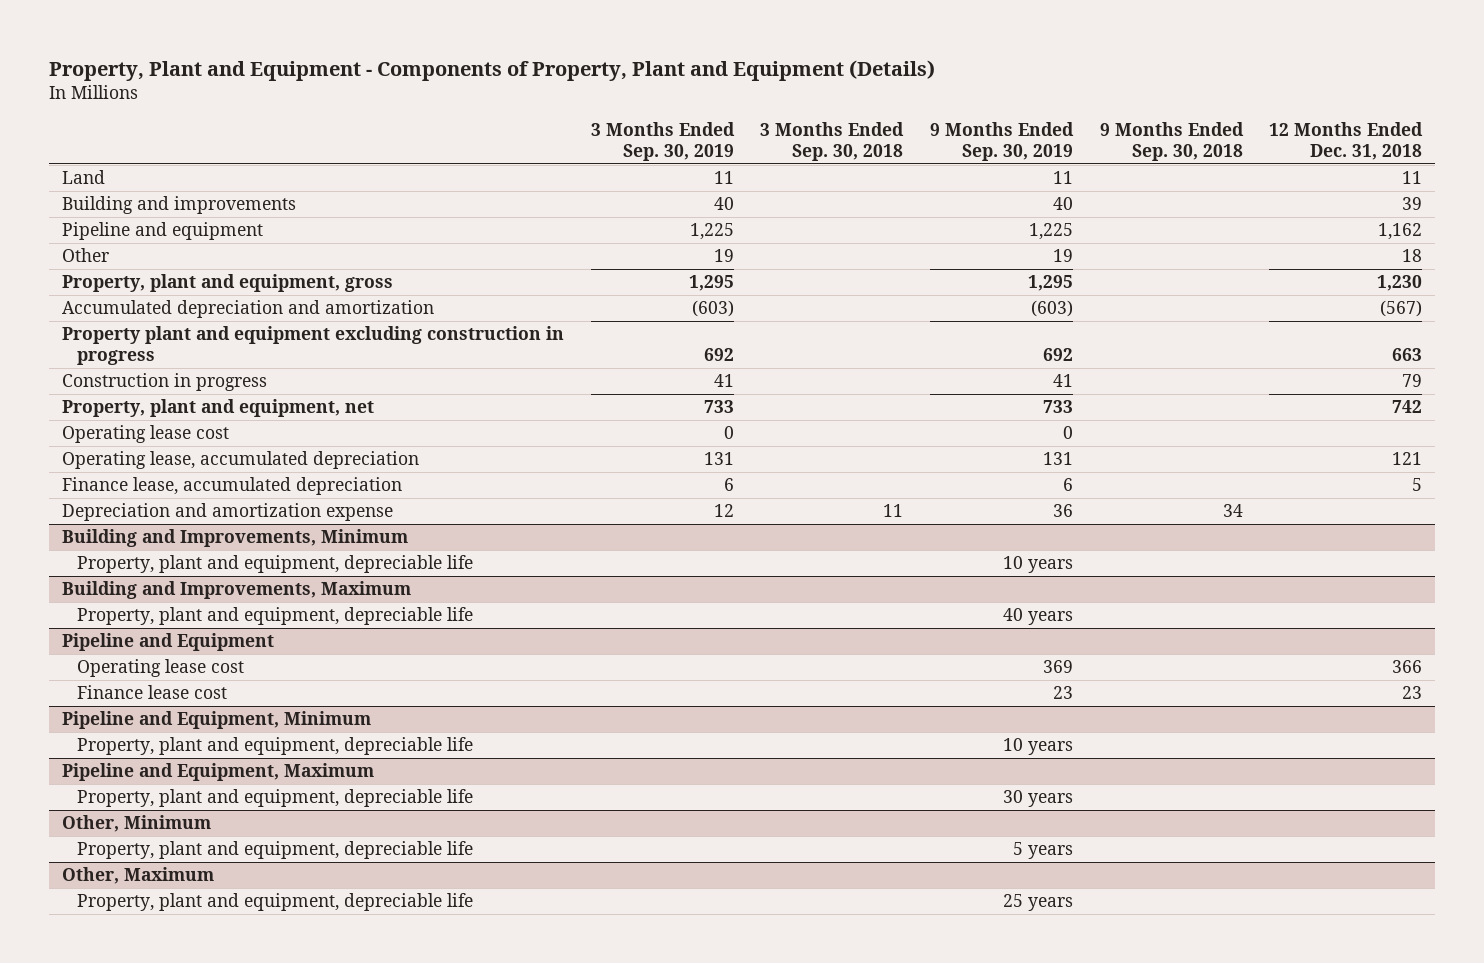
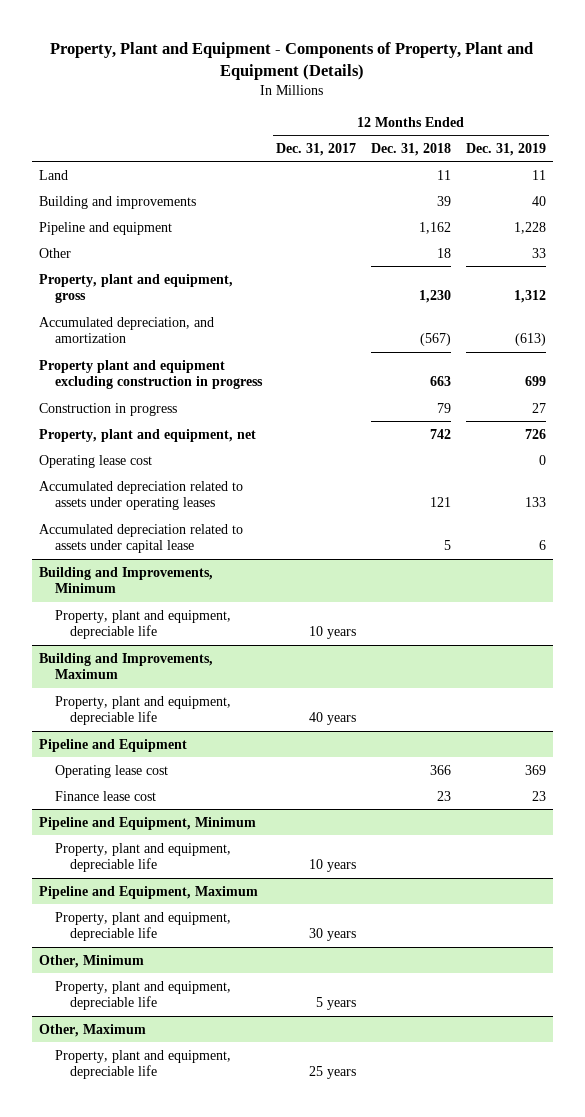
- | 3 Months Ended Sep. 30, 2019 | 3 Months Ended Sep. 30, 2018 | 9 Months Ended Sep. 30, 2019 | 9 Months Ended Sep. 30, 2018 | 12 Months Ended Dec. 31, 2018
+ | 12 Months Ended Dec. 31, 2017 | 12 Months Ended Dec. 31, 2018 | 12 Months Ended Dec. 31, 2019
- Accumulated depreciation and amortization | (603) | | (603) | | (567)
+ Accumulated depreciation, and amortization | | (567) | (613)
- Operating lease, accumulated depreciation | 131 | | 131 | | 121
- Finance lease, accumulated depreciation | 6 | | 6 | | 5
- Depreciation and amortization expense | 12 | 11 | 36 | 34 |
+ Accumulated depreciation related to assets under operating leases | | 121 | 133
+ Accumulated depreciation related to assets under capital lease | | 5 | 6

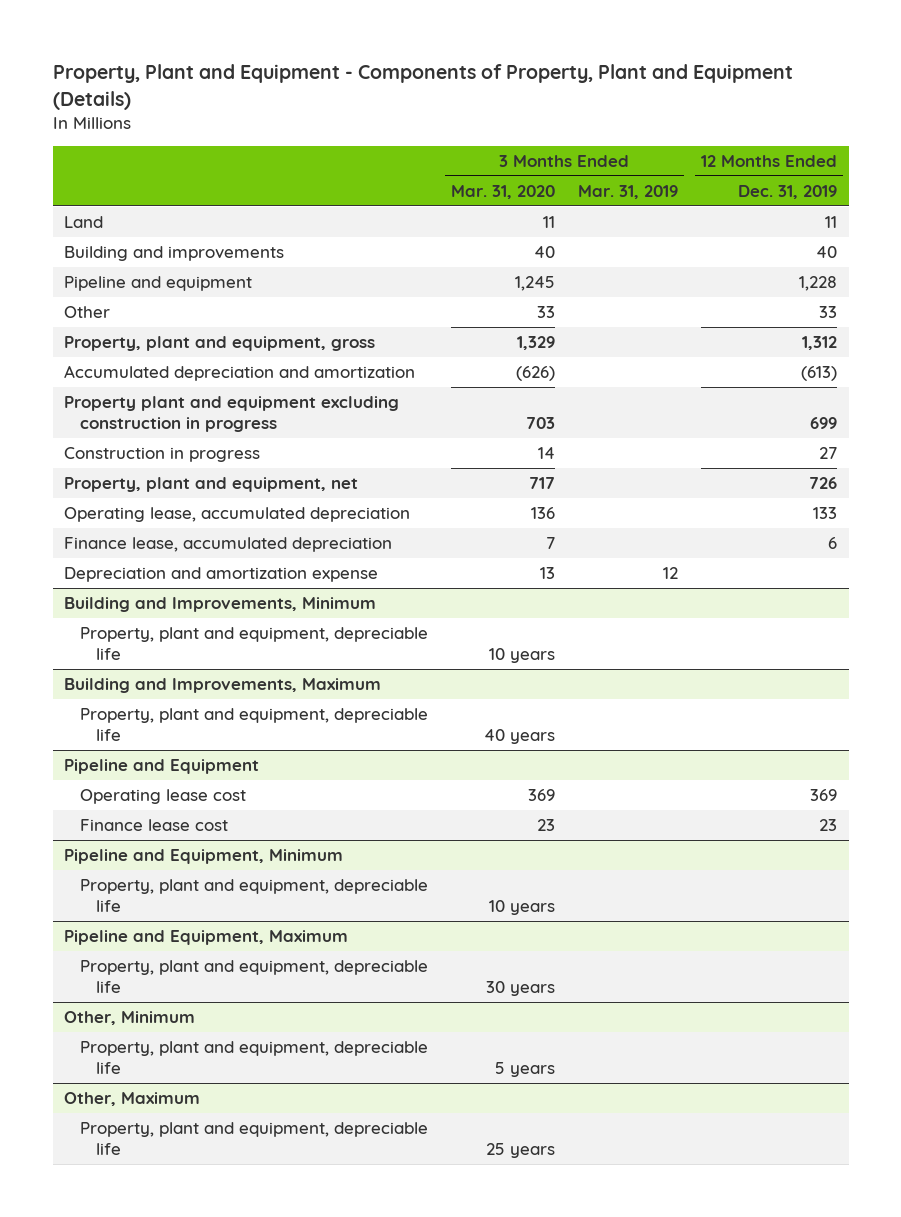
- | 12 Months Ended Dec. 31, 2017 | 12 Months Ended Dec. 31, 2018 | 12 Months Ended Dec. 31, 2019
+ | 3 Months Ended Mar. 31, 2020 | 3 Months Ended Mar. 31, 2019 | 12 Months Ended Dec. 31, 2019
- Accumulated depreciation, and amortization | | (567) | (613)
+ Accumulated depreciation and amortization | (626) | | (613)
- Operating lease cost | | | 0
- Accumulated depreciation related to assets under operating leases | | 121 | 133
- Accumulated depreciation related to assets under capital lease | | 5 | 6
+ Operating lease, accumulated depreciation | 136 | | 133
+ Finance lease, accumulated depreciation | 7 | | 6
+ Depreciation and amortization expense | 13 | 12 |

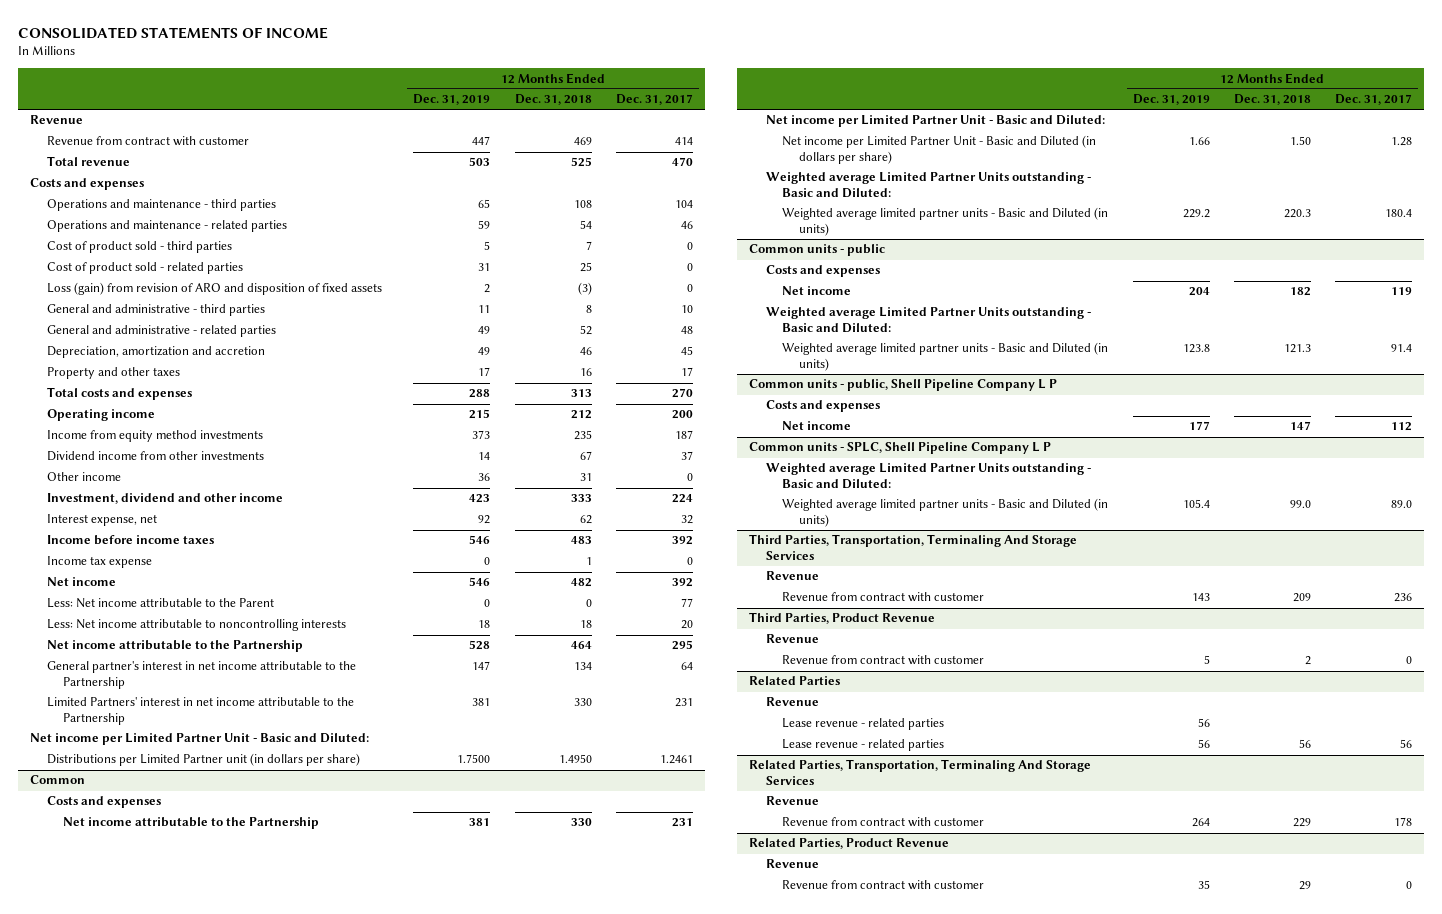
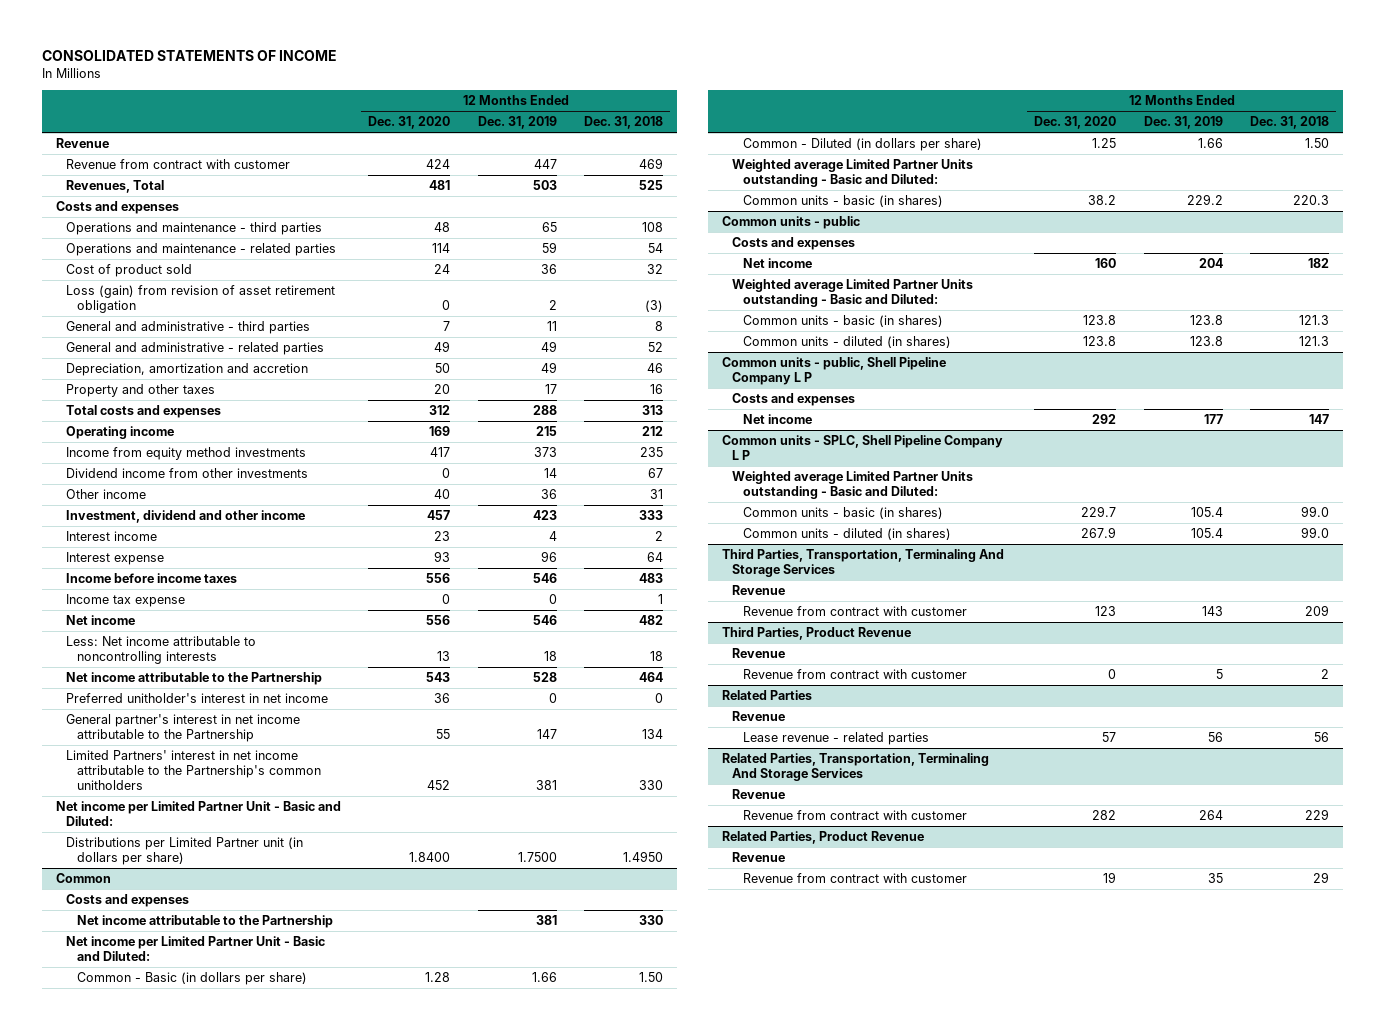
- | 12 Months Ended Dec. 31, 2019 | 12 Months Ended Dec. 31, 2018 | 12 Months Ended Dec. 31, 2017
+ | 12 Months Ended Dec. 31, 2020 | 12 Months Ended Dec. 31, 2019 | 12 Months Ended Dec. 31, 2018
- Total revenue | 503 | 525 | 470
+ Revenues, Total | 481 | 503 | 525
- Cost of product sold - third parties | 5 | 7 | 0
- Cost of product sold - related parties | 31 | 25 | 0
- Loss (gain) from revision of ARO and disposition of fixed assets | 2 | (3) | 0
+ Cost of product sold | 24 | 36 | 32
+ Loss (gain) from revision of asset retirement obligation | 0 | 2 | (3)
- Interest expense, net | 92 | 62 | 32
+ Interest income | 23 | 4 | 2
+ Interest expense | 93 | 96 | 64
- Less: Net income attributable to the Parent | 0 | 0 | 77
+ Preferred unitholder's interest in net income | 36 | 0 | 0
- Limited Partners' interest in net income attributable to the Partnership | 381 | 330 | 231
+ Limited Partners' interest in net income attributable to the Partnership's common unitholders | 452 | 381 | 330
@ Common
- Net income per Limited Partner Unit - Basic and Diluted (in dollars per share) | 1.66 | 1.50 | 1.28
+ Common - Basic (in dollars per share) | 1.28 | 1.66 | 1.50
+ Common - Diluted (in dollars per share) | 1.25 | 1.66 | 1.50
- Weighted average limited partner units - Basic and Diluted (in units) | 229.2 | 220.3 | 180.4
+ Common units - basic (in shares) | 38.2 | 229.2 | 220.3
@ Common units - public
- Weighted average limited partner units - Basic and Diluted (in units) | 123.8 | 121.3 | 91.4
+ Common units - basic (in shares) | 123.8 | 123.8 | 121.3
+ Common units - diluted (in shares) | 123.8 | 123.8 | 121.3
@ Common units - SPLC, Shell Pipeline Company L P
- Weighted average limited partner units - Basic and Diluted (in units) | 105.4 | 99.0 | 89.0
+ Common units - basic (in shares) | 229.7 | 105.4 | 99.0
+ Common units - diluted (in shares) | 267.9 | 105.4 | 99.0
@ Related Parties
- Lease revenue - related parties | 56 | |

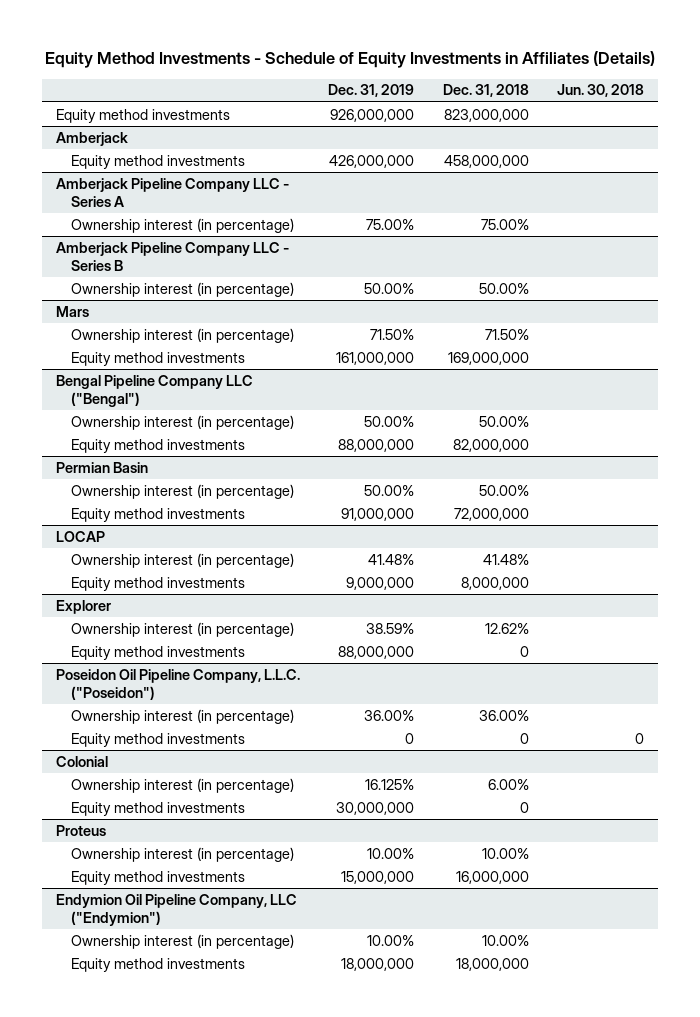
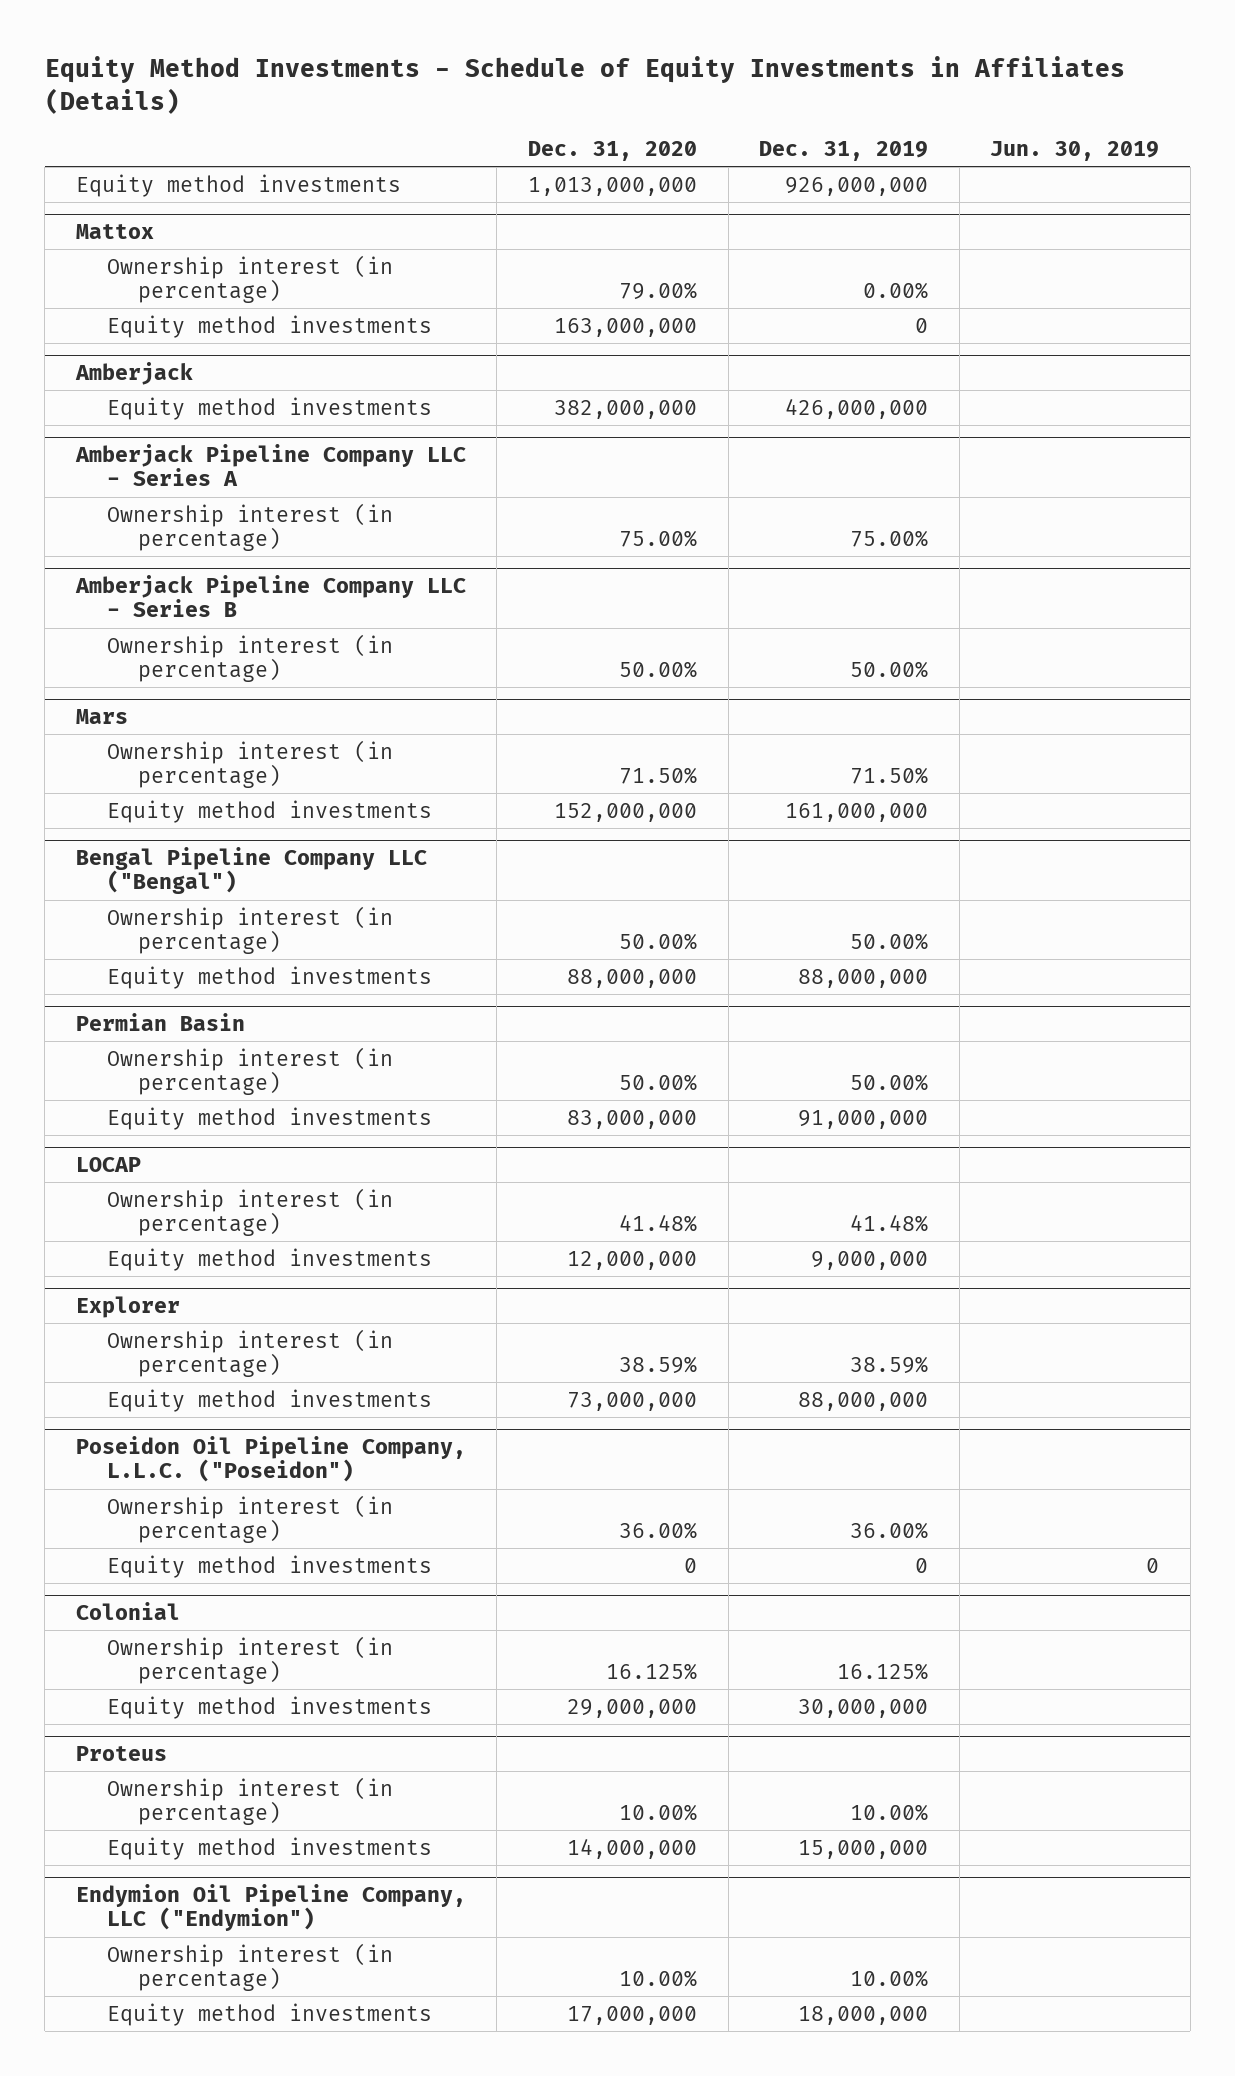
- | Dec. 31, 2019 | Dec. 31, 2018 | Jun. 30, 2018
+ | Dec. 31, 2020 | Dec. 31, 2019 | Jun. 30, 2019
+ Mattox
+ Ownership interest (in percentage) | 79.00% | 0.00% |
+ Equity method investments | 163,000,000 | 0 |

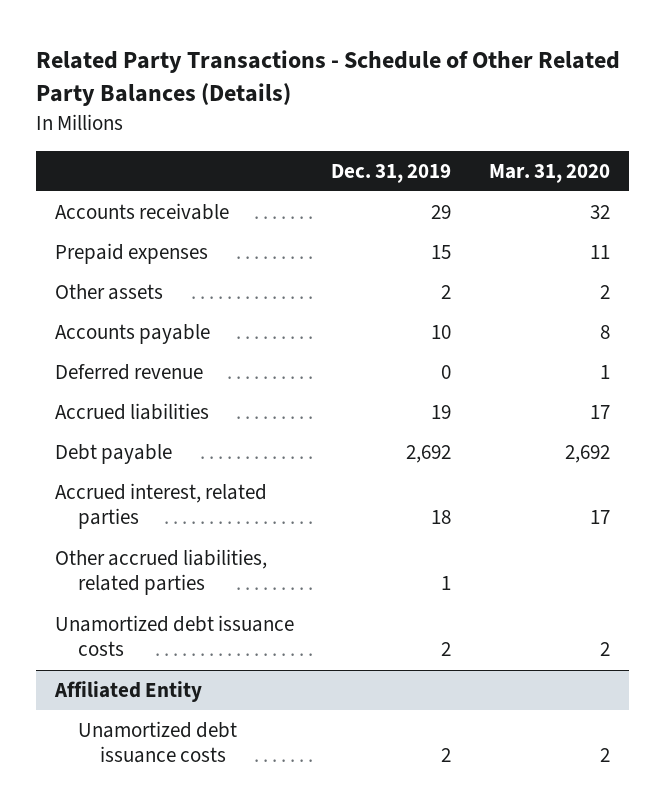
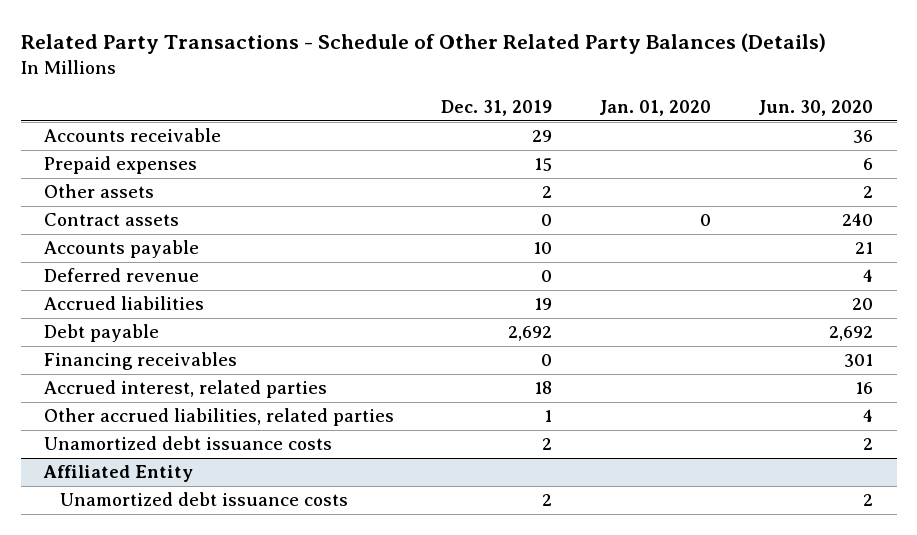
- | Dec. 31, 2019 | Mar. 31, 2020
+ | Dec. 31, 2019 | Jan. 01, 2020 | Jun. 30, 2020
+ Contract assets | 0 | 0 | 240
+ Financing receivables | 0 | | 301

